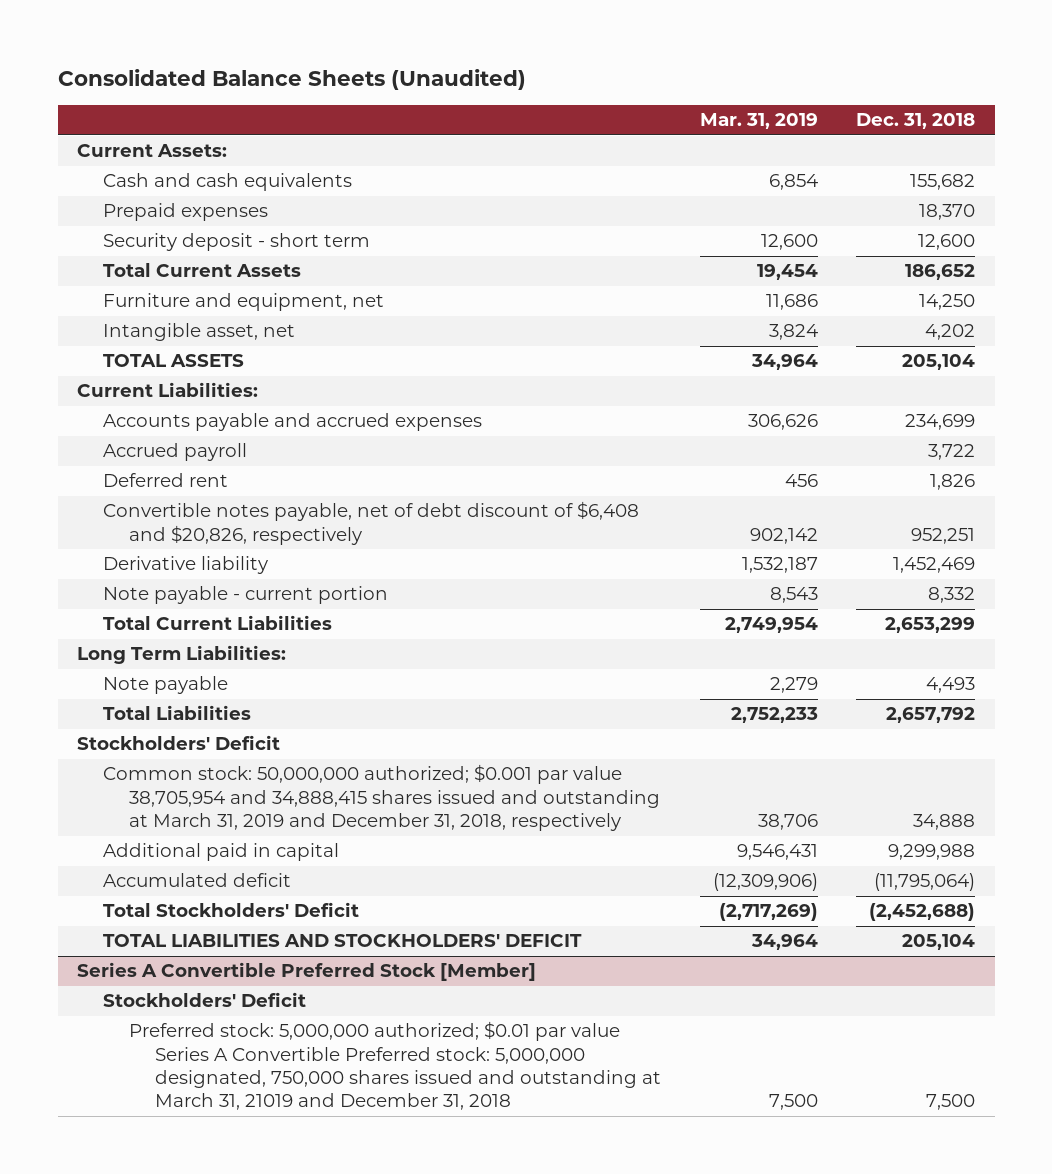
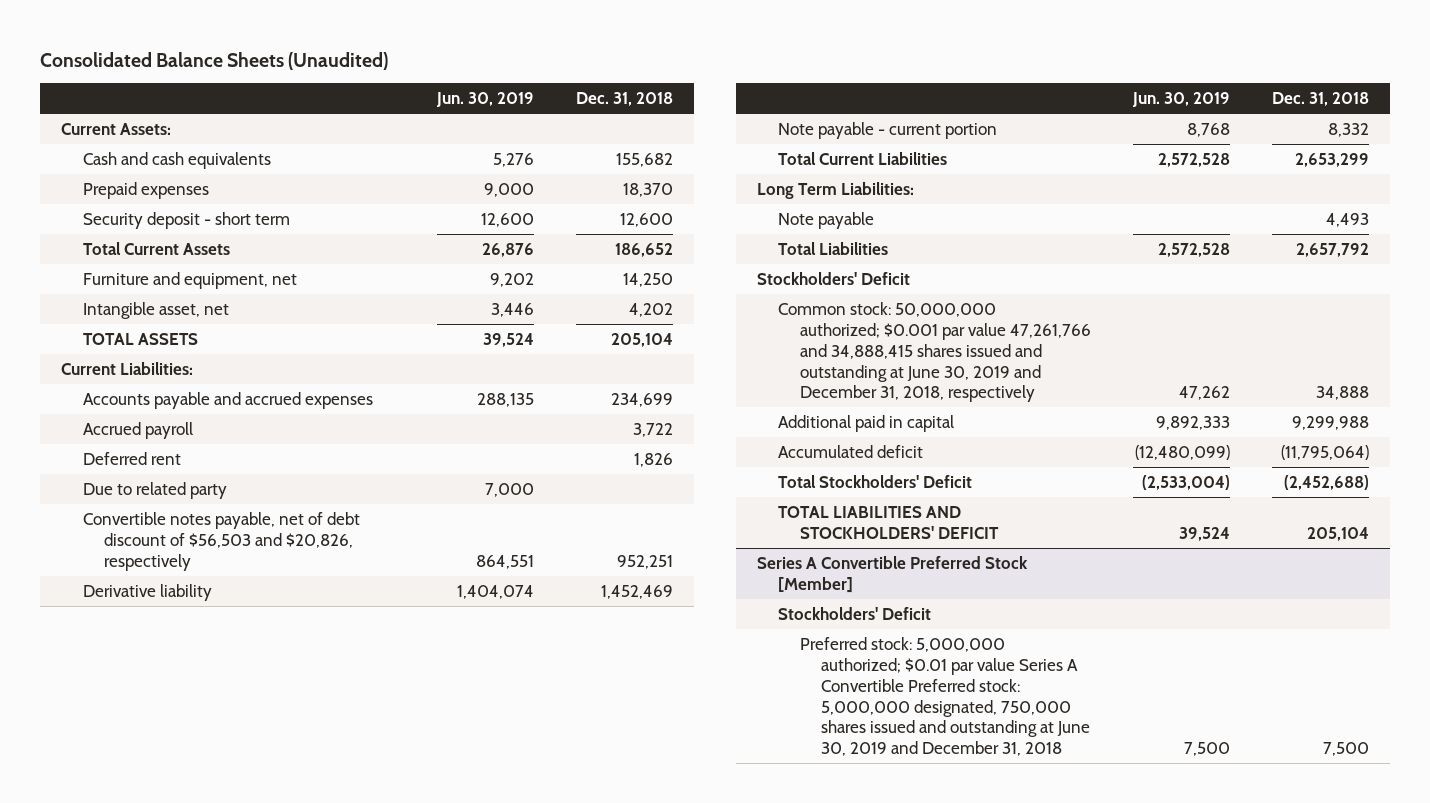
- | Mar. 31, 2019 | Dec. 31, 2018
+ | Jun. 30, 2019 | Dec. 31, 2018
- Convertible notes payable, net of debt discount of $6,408 and $20,826, respectively | 902,142 | 952,251
+ Due to related party | 7,000 |
+ Convertible notes payable, net of debt discount of $56,503 and $20,826, respectively | 864,551 | 952,251
- Common stock: 50,000,000 authorized; $0.001 par value 38,705,954 and 34,888,415 shares issued and outstanding at March 31, 2019 and December 31, 2018, respectively | 38,706 | 34,888
+ Common stock: 50,000,000 authorized; $0.001 par value 47,261,766 and 34,888,415 shares issued and outstanding at June 30, 2019 and December 31, 2018, respectively | 47,262 | 34,888
@ Series A Convertible Preferred Stock [Member]
- Preferred stock: 5,000,000 authorized; $0.01 par value Series A Convertible Preferred stock: 5,000,000 designated, 750,000 shares issued and outstanding at March 31, 21019 and December 31, 2018 | 7,500 | 7,500
+ Preferred stock: 5,000,000 authorized; $0.01 par value Series A Convertible Preferred stock: 5,000,000 designated, 750,000 shares issued and outstanding at June 30, 2019 and December 31, 2018 | 7,500 | 7,500

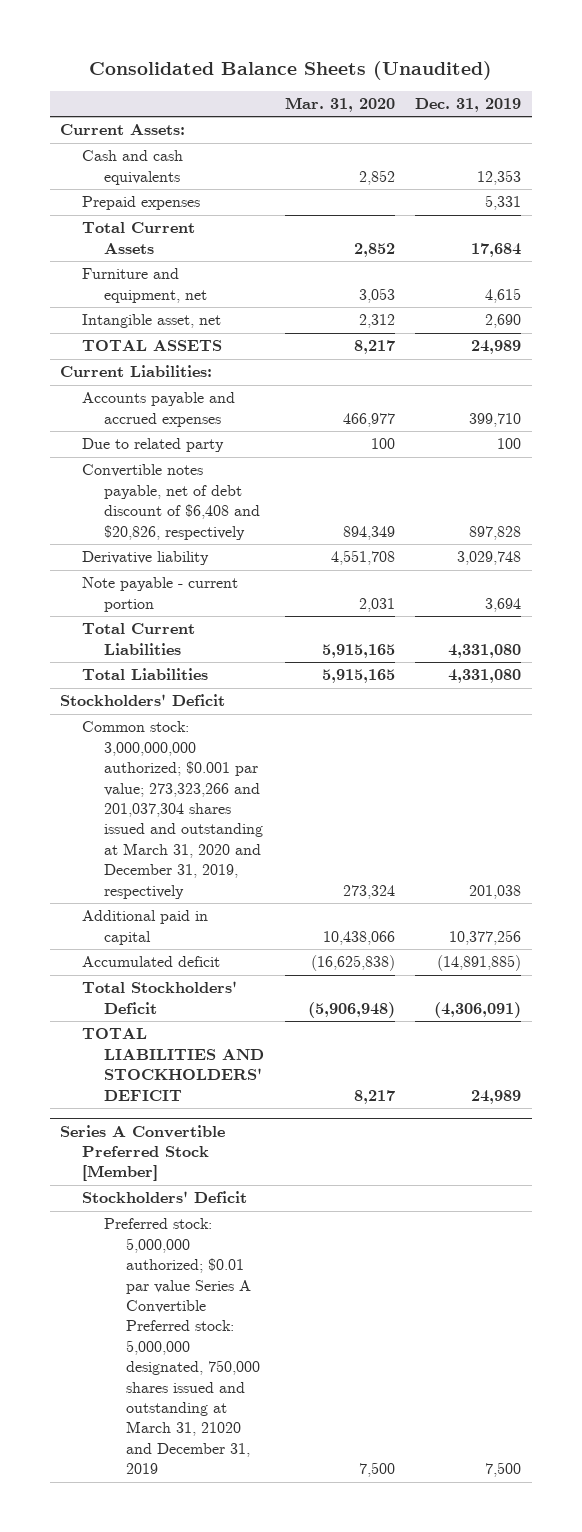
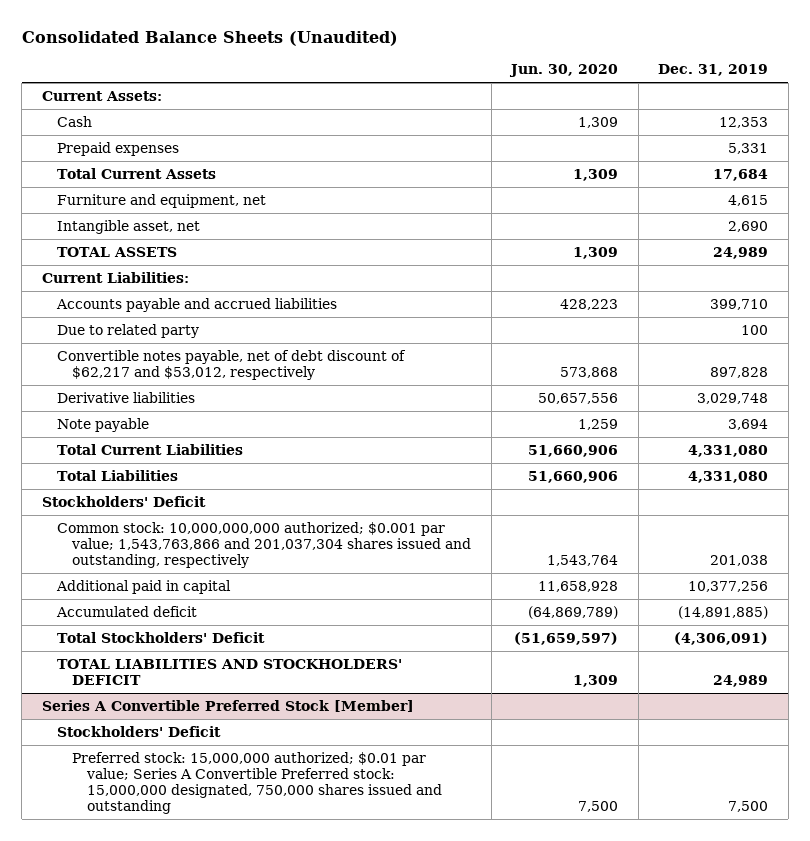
- | Mar. 31, 2020 | Dec. 31, 2019
+ | Jun. 30, 2020 | Dec. 31, 2019
- Cash and cash equivalents | 2,852 | 12,353
+ Cash | 1,309 | 12,353
- Accounts payable and accrued expenses | 466,977 | 399,710
+ Accounts payable and accrued liabilities | 428,223 | 399,710
- Convertible notes payable, net of debt discount of $6,408 and $20,826, respectively | 894,349 | 897,828
- Derivative liability | 4,551,708 | 3,029,748
- Note payable - current portion | 2,031 | 3,694
+ Convertible notes payable, net of debt discount of $62,217 and $53,012, respectively | 573,868 | 897,828
+ Derivative liabilities | 50,657,556 | 3,029,748
+ Note payable | 1,259 | 3,694
- Common stock: 3,000,000,000 authorized; $0.001 par value; 273,323,266 and 201,037,304 shares issued and outstanding at March 31, 2020 and December 31, 2019, respectively | 273,324 | 201,038
+ Common stock: 10,000,000,000 authorized; $0.001 par value; 1,543,763,866 and 201,037,304 shares issued and outstanding, respectively | 1,543,764 | 201,038
@ Series A Convertible Preferred Stock [Member]
- Preferred stock: 5,000,000 authorized; $0.01 par value Series A Convertible Preferred stock: 5,000,000 designated, 750,000 shares issued and outstanding at March 31, 21020 and December 31, 2019 | 7,500 | 7,500
+ Preferred stock: 15,000,000 authorized; $0.01 par value; Series A Convertible Preferred stock: 15,000,000 designated, 750,000 shares issued and outstanding | 7,500 | 7,500

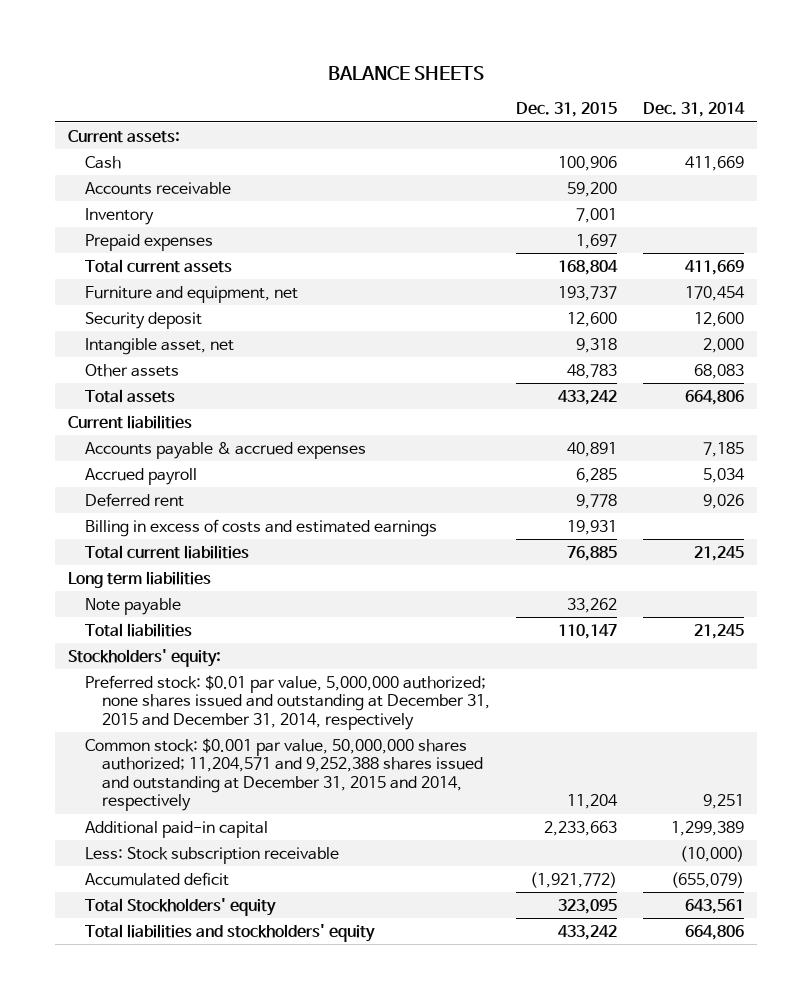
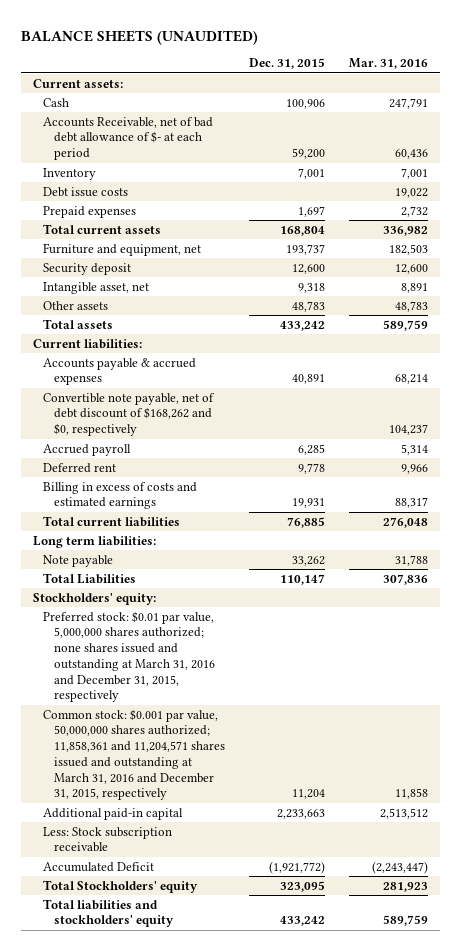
- BALANCE SHEETS
+ BALANCE SHEETS (UNAUDITED)
- | Dec. 31, 2015 | Dec. 31, 2014
+ | Dec. 31, 2015 | Mar. 31, 2016
- Accounts receivable | 59,200 |
+ Accounts Receivable, net of bad debt allowance of $- at each period | 59,200 | 60,436
+ Debt issue costs | | 19,022
- Current liabilities
+ Current liabilities:
+ Convertible note payable, net of debt discount of $168,262 and $0, respectively | | 104,237
- Long term liabilities
+ Long term liabilities:
- Total liabilities | 110,147 | 21,245
+ Total Liabilities | 110,147 | 307,836
- Preferred stock: $0.01 par value, 5,000,000 authorized; none shares issued and outstanding at December 31, 2015 and December 31, 2014, respectively
- Common stock: $0.001 par value, 50,000,000 shares authorized; 11,204,571 and 9,252,388 shares issued and outstanding at December 31, 2015 and 2014, respectively | 11,204 | 9,251
+ Preferred stock: $0.01 par value, 5,000,000 shares authorized; none shares issued and outstanding at March 31, 2016 and December 31, 2015, respectively
+ Common stock: $0.001 par value, 50,000,000 shares authorized; 11,858,361 and 11,204,571 shares issued and outstanding at March 31, 2016 and December 31, 2015, respectively | 11,204 | 11,858
- Accumulated deficit | (1,921,772) | (655,079)
+ Accumulated Deficit | (1,921,772) | (2,243,447)

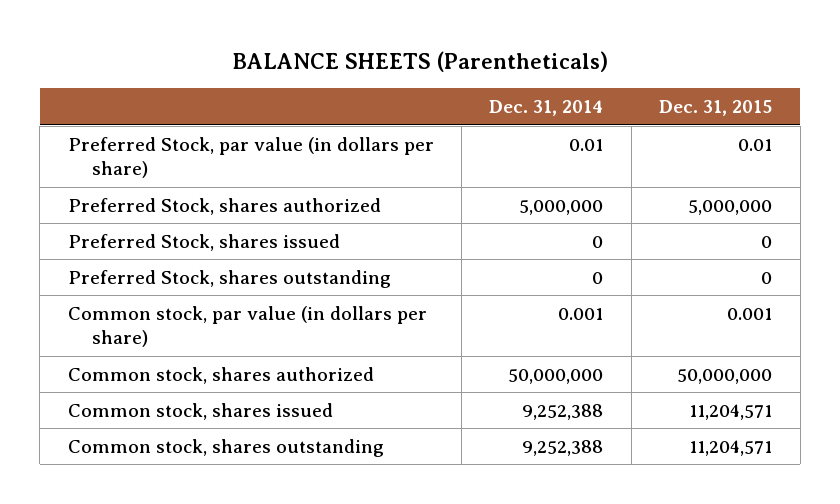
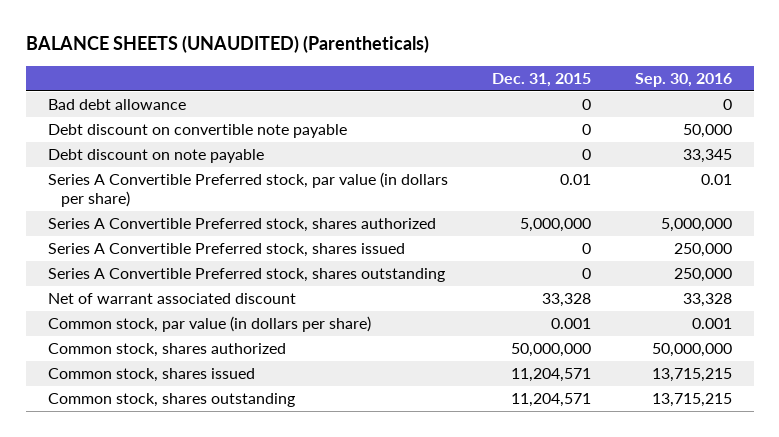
- BALANCE SHEETS (Parentheticals)
+ BALANCE SHEETS (UNAUDITED) (Parentheticals)
- | Dec. 31, 2014 | Dec. 31, 2015
+ | Dec. 31, 2015 | Sep. 30, 2016
- Preferred Stock, par value (in dollars per share) | 0.01 | 0.01
- Preferred Stock, shares authorized | 5,000,000 | 5,000,000
- Preferred Stock, shares issued | 0 | 0
- Preferred Stock, shares outstanding | 0 | 0
+ Bad debt allowance | 0 | 0
+ Debt discount on convertible note payable | 0 | 50,000
+ Debt discount on note payable | 0 | 33,345
+ Series A Convertible Preferred stock, par value (in dollars per share) | 0.01 | 0.01
+ Series A Convertible Preferred stock, shares authorized | 5,000,000 | 5,000,000
+ Series A Convertible Preferred stock, shares issued | 0 | 250,000
+ Series A Convertible Preferred stock, shares outstanding | 0 | 250,000
+ Net of warrant associated discount | 33,328 | 33,328

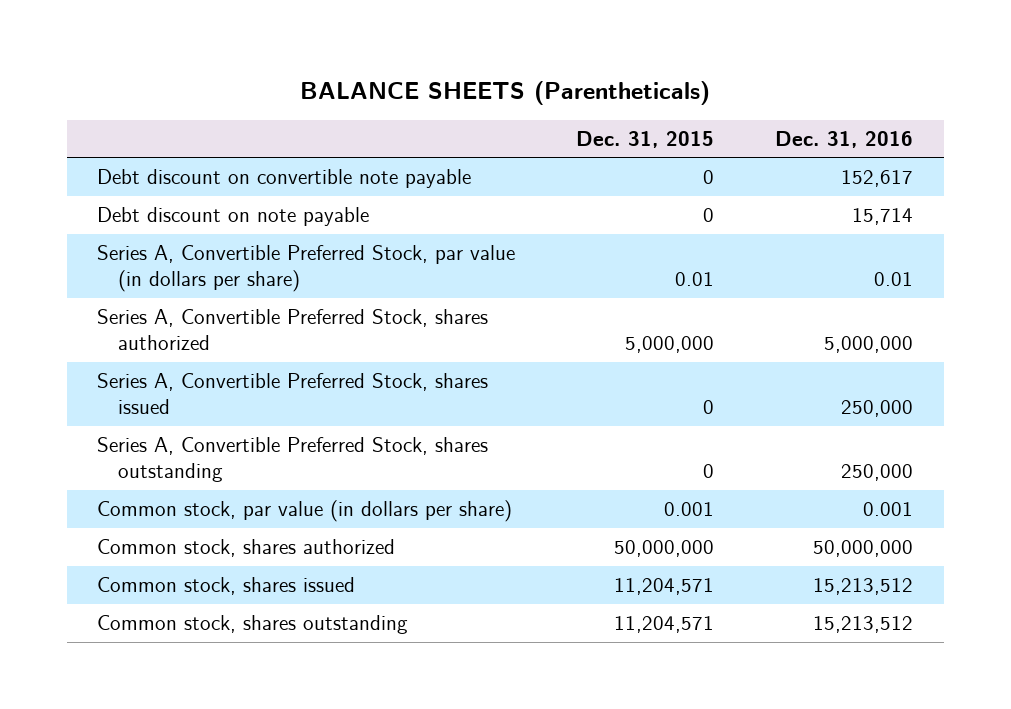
- BALANCE SHEETS (UNAUDITED) (Parentheticals)
+ BALANCE SHEETS (Parentheticals)
- | Dec. 31, 2015 | Sep. 30, 2016
+ | Dec. 31, 2015 | Dec. 31, 2016
- Bad debt allowance | 0 | 0
- Series A Convertible Preferred stock, par value (in dollars per share) | 0.01 | 0.01
- Series A Convertible Preferred stock, shares authorized | 5,000,000 | 5,000,000
- Series A Convertible Preferred stock, shares issued | 0 | 250,000
- Series A Convertible Preferred stock, shares outstanding | 0 | 250,000
- Net of warrant associated discount | 33,328 | 33,328
+ Series A, Convertible Preferred Stock, par value (in dollars per share) | 0.01 | 0.01
+ Series A, Convertible Preferred Stock, shares authorized | 5,000,000 | 5,000,000
+ Series A, Convertible Preferred Stock, shares issued | 0 | 250,000
+ Series A, Convertible Preferred Stock, shares outstanding | 0 | 250,000

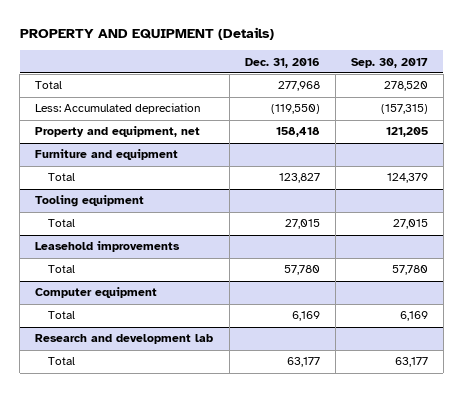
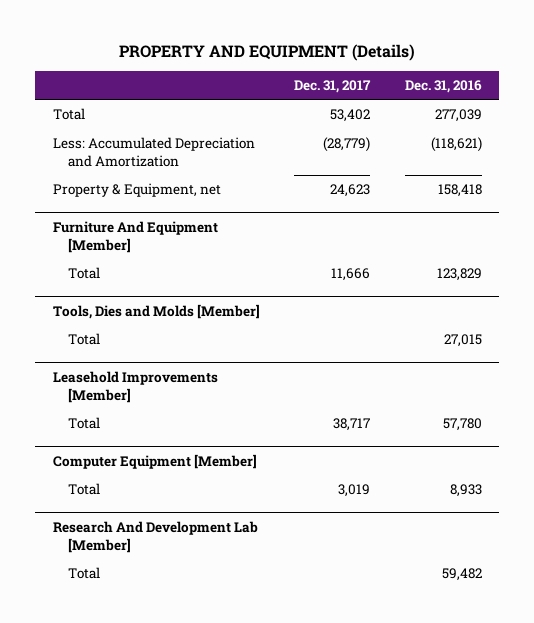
- | Dec. 31, 2016 | Sep. 30, 2017
+ | Dec. 31, 2017 | Dec. 31, 2016
- Total | 277,968 | 278,520
- Less: Accumulated depreciation | (119,550) | (157,315)
- Property and equipment, net | 158,418 | 121,205
- Furniture and equipment
- Total | 123,827 | 124,379
- Tooling equipment
+ Total | 53,402 | 277,039
+ Less: Accumulated Depreciation and Amortization | (28,779) | (118,621)
+ Property & Equipment, net | 24,623 | 158,418
+ Furniture And Equipment [Member]
+ Total | 11,666 | 123,829
+ Tools, Dies and Molds [Member]
- Leasehold improvements
+ Leasehold Improvements [Member]
- Computer equipment
- Total | 6,169 | 6,169
- Research and development lab
- Total | 63,177 | 63,177
+ Computer Equipment [Member]
+ Total | 3,019 | 8,933
+ Research And Development Lab [Member]
+ Total | | 59,482

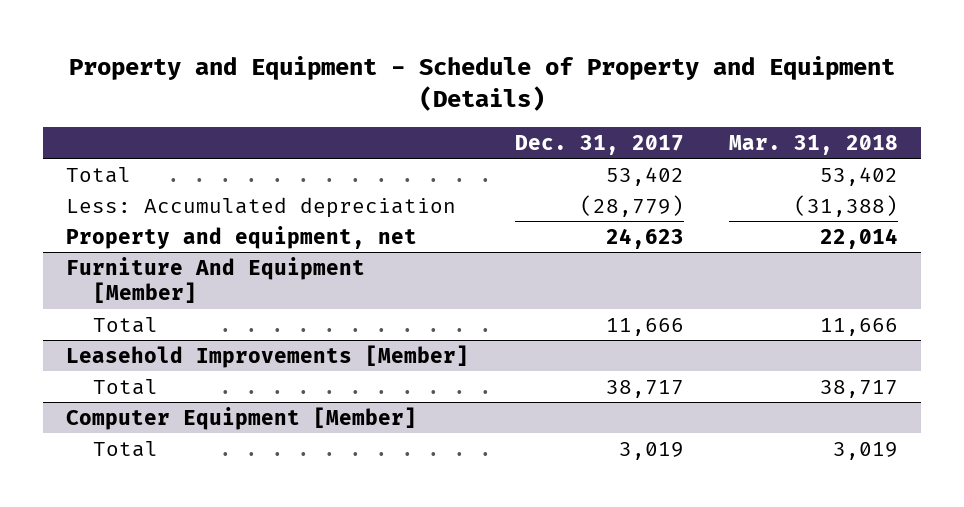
- PROPERTY AND EQUIPMENT (Details)
+ Property and Equipment - Schedule of Property and Equipment (Details)
- | Dec. 31, 2017 | Dec. 31, 2016
+ | Dec. 31, 2017 | Mar. 31, 2018
- Less: Accumulated Depreciation and Amortization | (28,779) | (118,621)
- Property & Equipment, net | 24,623 | 158,418
+ Less: Accumulated depreciation | (28,779) | (31,388)
+ Property and equipment, net | 24,623 | 22,014
- Tools, Dies and Molds [Member]
- Total | | 27,015
- Research And Development Lab [Member]
- Total | | 59,482

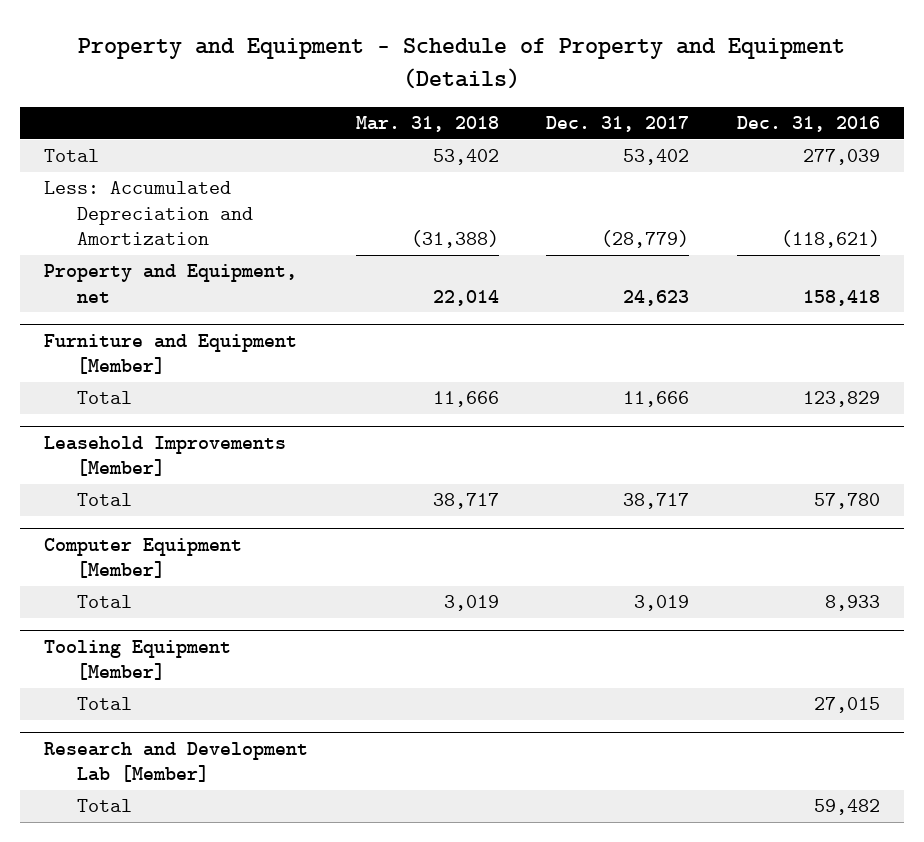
- | Dec. 31, 2017 | Mar. 31, 2018
+ | Mar. 31, 2018 | Dec. 31, 2017 | Dec. 31, 2016
- Less: Accumulated depreciation | (28,779) | (31,388)
- Property and equipment, net | 24,623 | 22,014
- Furniture And Equipment [Member]
+ Less: Accumulated Depreciation and Amortization | (31,388) | (28,779) | (118,621)
+ Property and Equipment, net | 22,014 | 24,623 | 158,418
+ Furniture and Equipment [Member]
+ Tooling Equipment [Member]
+ Total | | | 27,015
+ Research and Development Lab [Member]
+ Total | | | 59,482

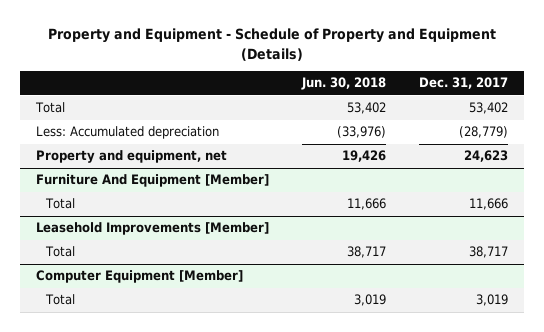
- | Mar. 31, 2018 | Dec. 31, 2017 | Dec. 31, 2016
+ | Jun. 30, 2018 | Dec. 31, 2017
- Less: Accumulated Depreciation and Amortization | (31,388) | (28,779) | (118,621)
- Property and Equipment, net | 22,014 | 24,623 | 158,418
- Furniture and Equipment [Member]
+ Less: Accumulated depreciation | (33,976) | (28,779)
+ Property and equipment, net | 19,426 | 24,623
+ Furniture And Equipment [Member]
- Tooling Equipment [Member]
- Total | | | 27,015
- Research and Development Lab [Member]
- Total | | | 59,482

